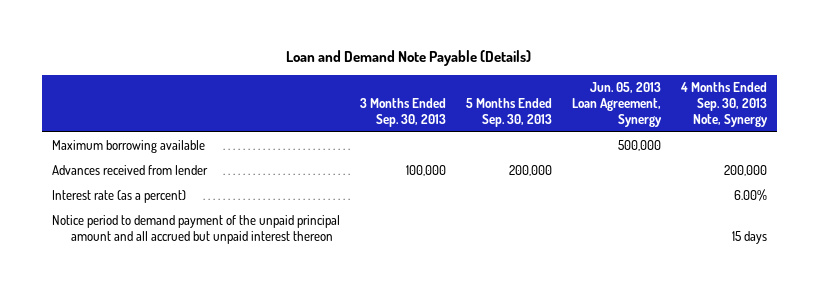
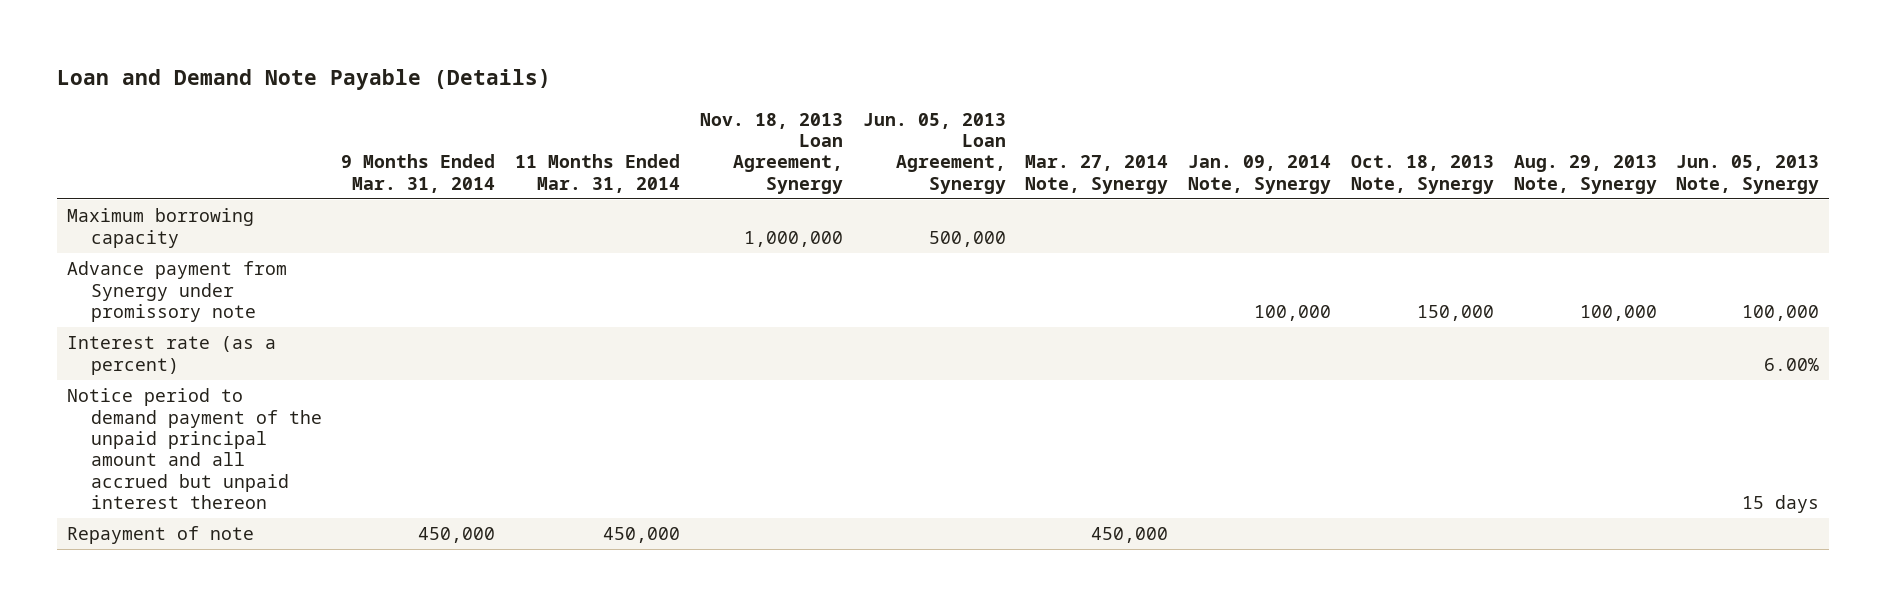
- | 3 Months Ended Sep. 30, 2013 | 5 Months Ended Sep. 30, 2013 | Jun. 05, 2013 Loan Agreement, Synergy | 4 Months Ended Sep. 30, 2013 Note, Synergy
+ | 9 Months Ended Mar. 31, 2014 | 11 Months Ended Mar. 31, 2014 | Nov. 18, 2013 Loan Agreement, Synergy | Jun. 05, 2013 Loan Agreement, Synergy | Mar. 27, 2014 Note, Synergy | Jan. 09, 2014 Note, Synergy | Oct. 18, 2013 Note, Synergy | Aug. 29, 2013 Note, Synergy | Jun. 05, 2013 Note, Synergy
- Maximum borrowing available | | | 500,000 |
- Advances received from lender | 100,000 | 200,000 | | 200,000
+ Maximum borrowing capacity | | | 1,000,000 | 500,000 | | | | |
+ Advance payment from Synergy under promissory note | | | | | | 100,000 | 150,000 | 100,000 | 100,000
+ Repayment of note | 450,000 | 450,000 | | | 450,000 | | | |

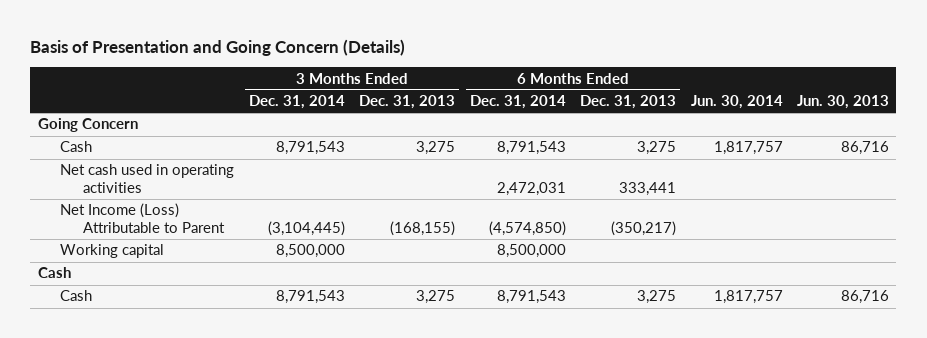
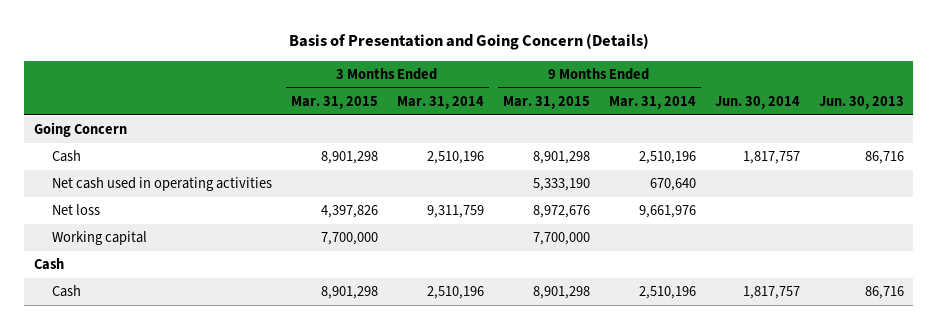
- | 3 Months Ended Dec. 31, 2014 | 3 Months Ended Dec. 31, 2013 | 6 Months Ended Dec. 31, 2014 | 6 Months Ended Dec. 31, 2013 | Jun. 30, 2014 | Jun. 30, 2013
+ | 3 Months Ended Mar. 31, 2015 | 3 Months Ended Mar. 31, 2014 | 9 Months Ended Mar. 31, 2015 | 9 Months Ended Mar. 31, 2014 | Jun. 30, 2014 | Jun. 30, 2013
- Net Income (Loss) Attributable to Parent | (3,104,445) | (168,155) | (4,574,850) | (350,217) | |
+ Net loss | 4,397,826 | 9,311,759 | 8,972,676 | 9,661,976 | |

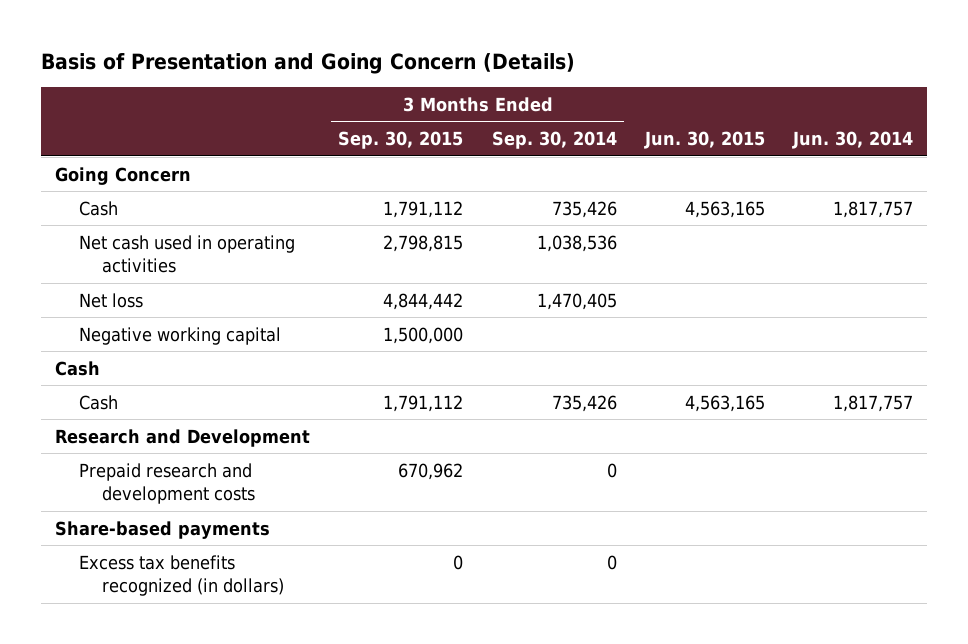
- | 3 Months Ended Mar. 31, 2015 | 3 Months Ended Mar. 31, 2014 | 9 Months Ended Mar. 31, 2015 | 9 Months Ended Mar. 31, 2014 | Jun. 30, 2014 | Jun. 30, 2013
+ | 3 Months Ended Sep. 30, 2015 | 3 Months Ended Sep. 30, 2014 | Jun. 30, 2015 | Jun. 30, 2014
- Working capital | 7,700,000 | | 7,700,000 | | |
+ Negative working capital | 1,500,000 | | |
+ Research and Development
+ Prepaid research and development costs | 670,962 | 0 | |
+ Share-based payments
+ Excess tax benefits recognized (in dollars) | 0 | 0 | |

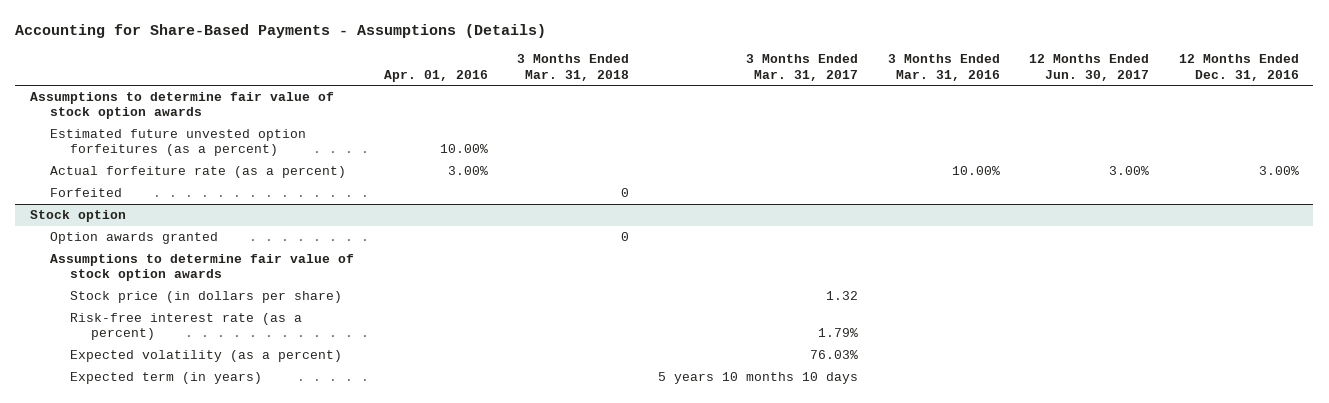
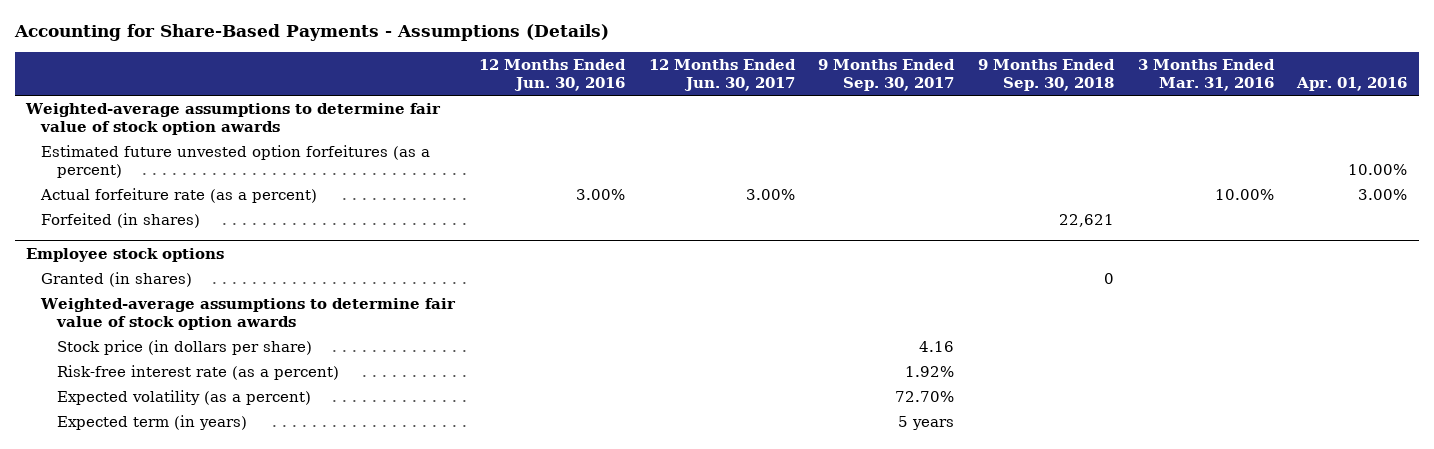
- | Apr. 01, 2016 | 3 Months Ended Mar. 31, 2018 | 3 Months Ended Mar. 31, 2017 | 3 Months Ended Mar. 31, 2016 | 12 Months Ended Jun. 30, 2017 | 12 Months Ended Dec. 31, 2016
+ | 12 Months Ended Jun. 30, 2016 | 12 Months Ended Jun. 30, 2017 | 9 Months Ended Sep. 30, 2017 | 9 Months Ended Sep. 30, 2018 | 3 Months Ended Mar. 31, 2016 | Apr. 01, 2016
- Assumptions to determine fair value of stock option awards
+ Weighted-average assumptions to determine fair value of stock option awards
- Forfeited | | 0 | | | |
- Stock option
- Option awards granted | | 0 | | | |
- Assumptions to determine fair value of stock option awards
+ Forfeited (in shares) | | | | 22,621 | |
+ Employee stock options
+ Granted (in shares) | | | | 0 | |
+ Weighted-average assumptions to determine fair value of stock option awards

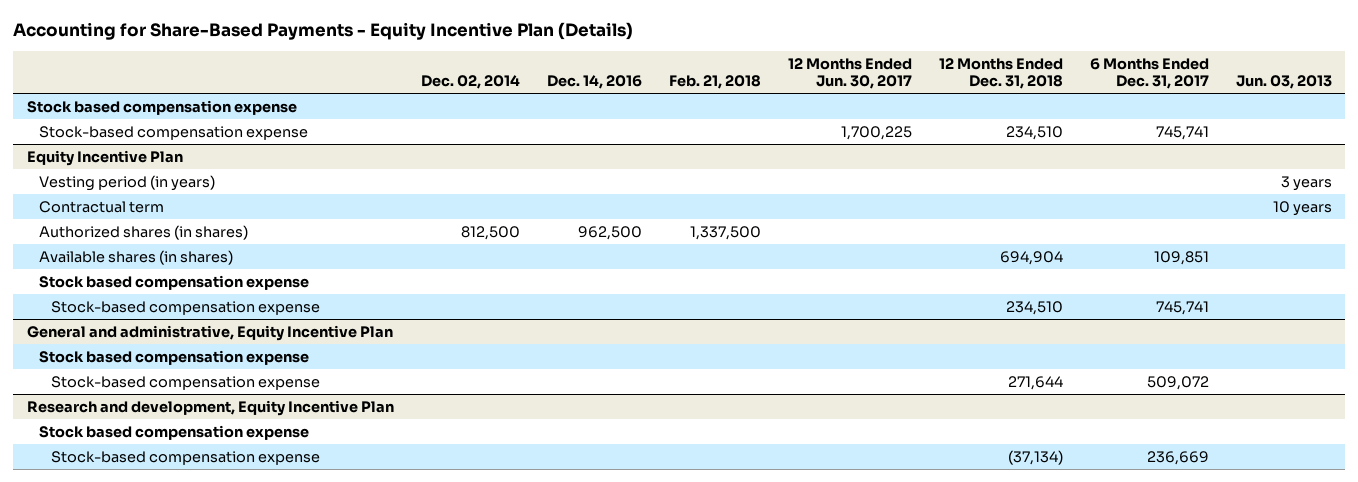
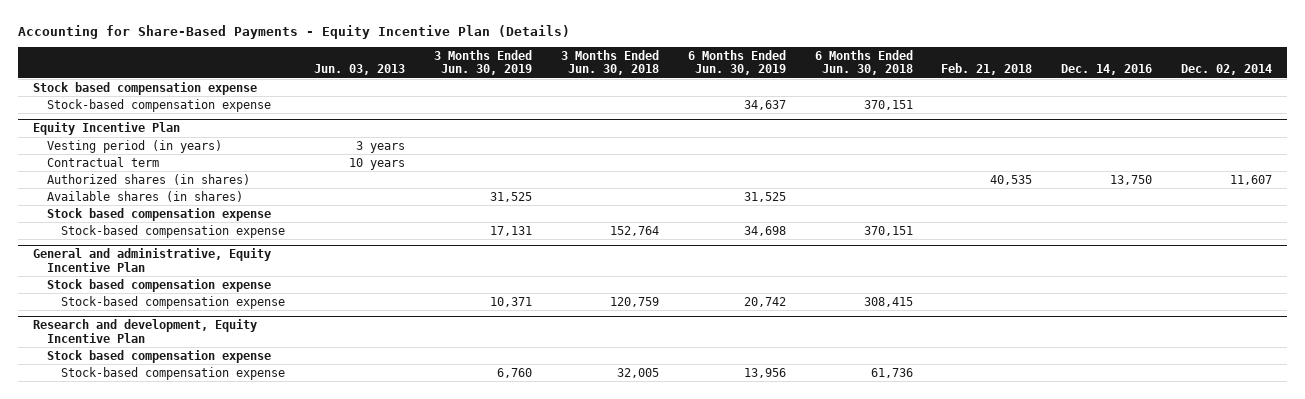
- | Dec. 02, 2014 | Dec. 14, 2016 | Feb. 21, 2018 | 12 Months Ended Jun. 30, 2017 | 12 Months Ended Dec. 31, 2018 | 6 Months Ended Dec. 31, 2017 | Jun. 03, 2013
+ | Jun. 03, 2013 | 3 Months Ended Jun. 30, 2019 | 3 Months Ended Jun. 30, 2018 | 6 Months Ended Jun. 30, 2019 | 6 Months Ended Jun. 30, 2018 | Feb. 21, 2018 | Dec. 14, 2016 | Dec. 02, 2014
@ Equity Incentive Plan
- Authorized shares (in shares) | 812,500 | 962,500 | 1,337,500 | | | |
+ Authorized shares (in shares) | | | | | | 40,535 | 13,750 | 11,607

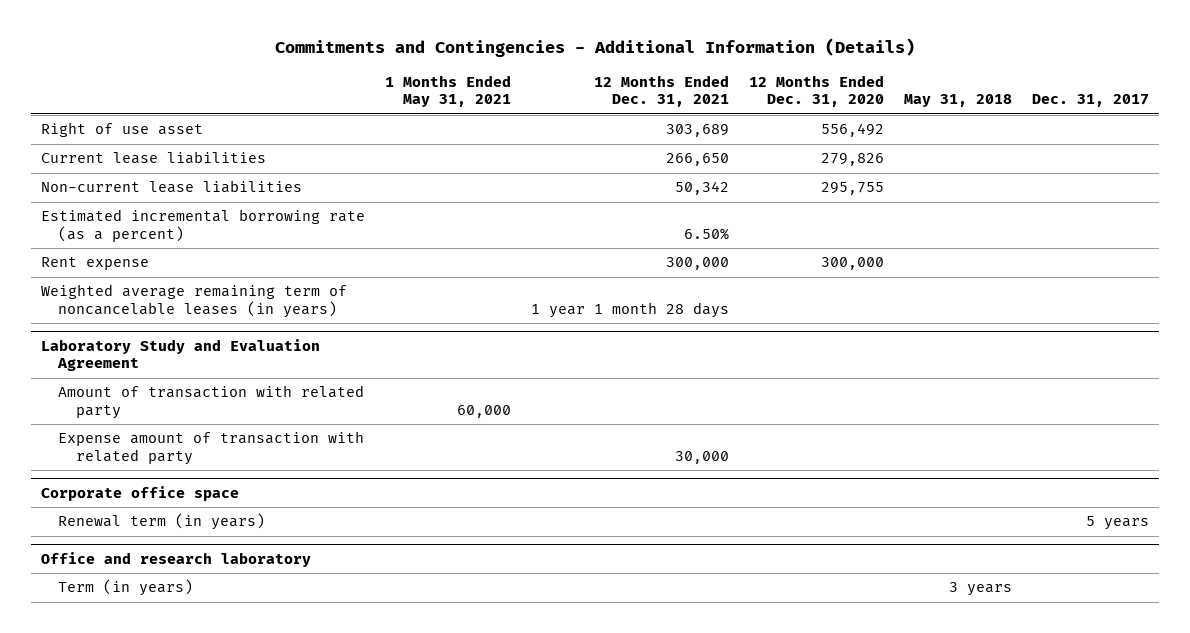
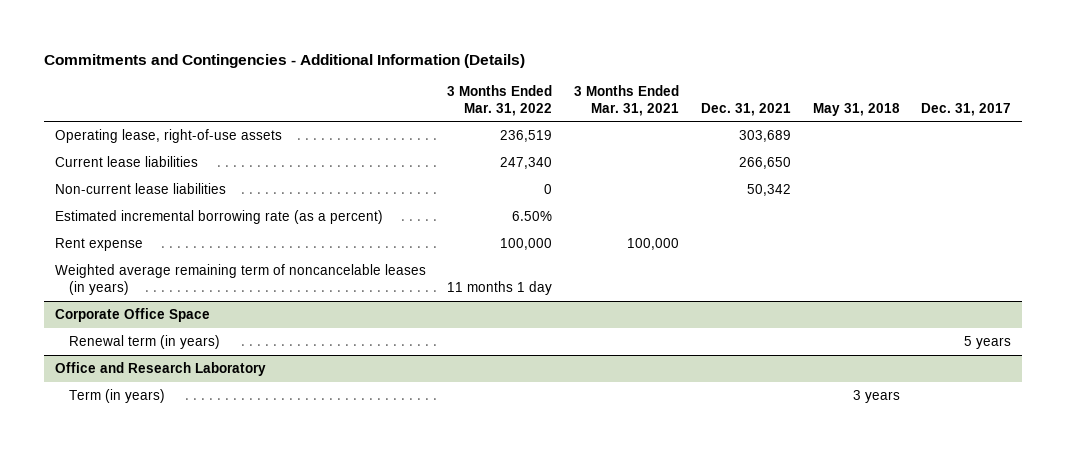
- | 1 Months Ended May 31, 2021 | 12 Months Ended Dec. 31, 2021 | 12 Months Ended Dec. 31, 2020 | May 31, 2018 | Dec. 31, 2017
+ | 3 Months Ended Mar. 31, 2022 | 3 Months Ended Mar. 31, 2021 | Dec. 31, 2021 | May 31, 2018 | Dec. 31, 2017
- Right of use asset | | 303,689 | 556,492 | |
+ Operating lease, right-of-use assets | 236,519 | | 303,689 | |
- Laboratory Study and Evaluation Agreement
- Amount of transaction with related party | 60,000 | | | |
- Expense amount of transaction with related party | | 30,000 | | |
- Corporate office space
+ Corporate Office Space
- Office and research laboratory
+ Office and Research Laboratory

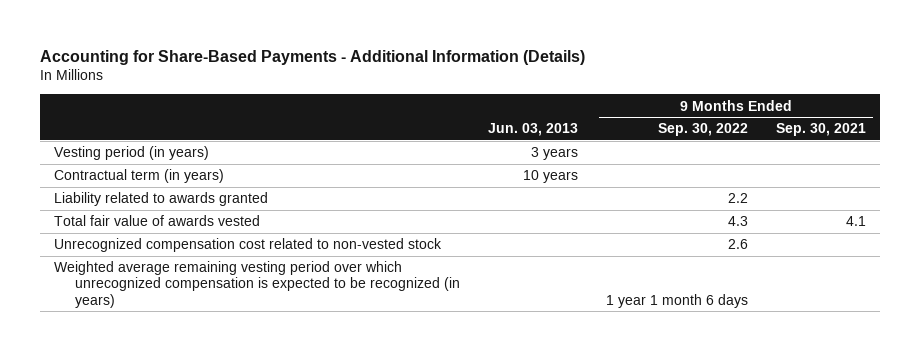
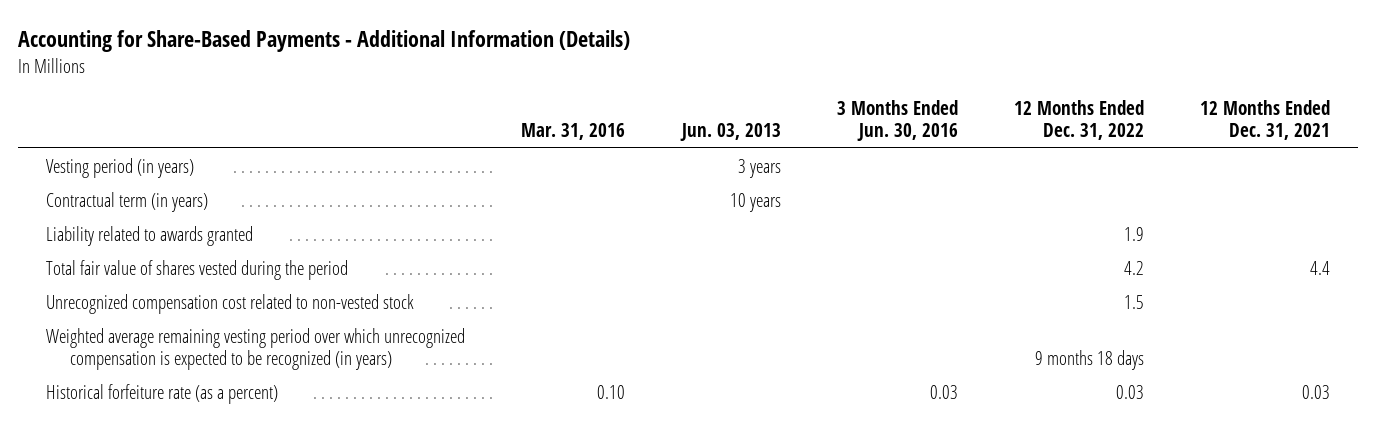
- | Jun. 03, 2013 | 9 Months Ended Sep. 30, 2022 | 9 Months Ended Sep. 30, 2021
+ | Mar. 31, 2016 | Jun. 03, 2013 | 3 Months Ended Jun. 30, 2016 | 12 Months Ended Dec. 31, 2022 | 12 Months Ended Dec. 31, 2021
- Total fair value of awards vested | | 4.3 | 4.1
+ Total fair value of shares vested during the period | | | | 4.2 | 4.4
+ Historical forfeiture rate (as a percent) | 0.10 | | 0.03 | 0.03 | 0.03

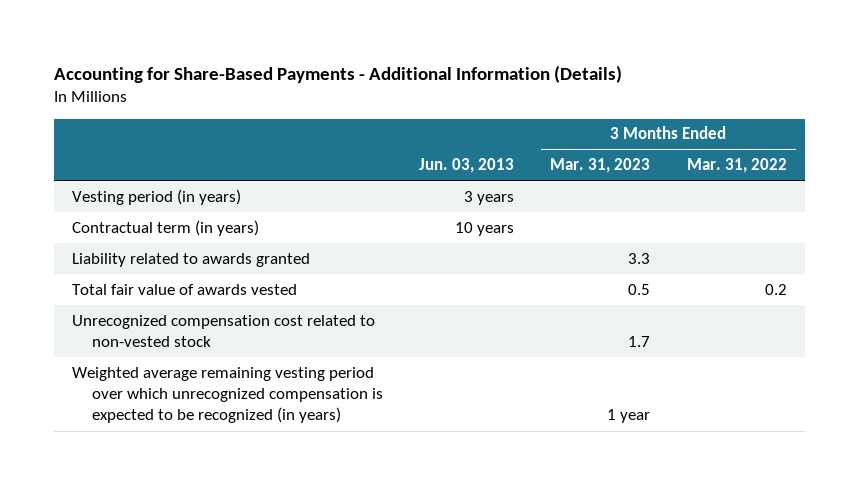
- | Mar. 31, 2016 | Jun. 03, 2013 | 3 Months Ended Jun. 30, 2016 | 12 Months Ended Dec. 31, 2022 | 12 Months Ended Dec. 31, 2021
+ | Jun. 03, 2013 | 3 Months Ended Mar. 31, 2023 | 3 Months Ended Mar. 31, 2022
- Total fair value of shares vested during the period | | | | 4.2 | 4.4
+ Total fair value of awards vested | | 0.5 | 0.2
- Historical forfeiture rate (as a percent) | 0.10 | | 0.03 | 0.03 | 0.03

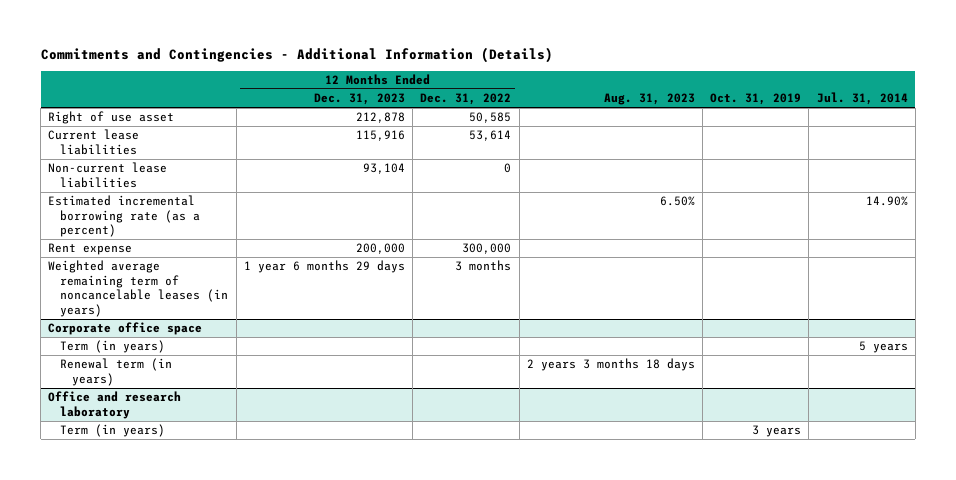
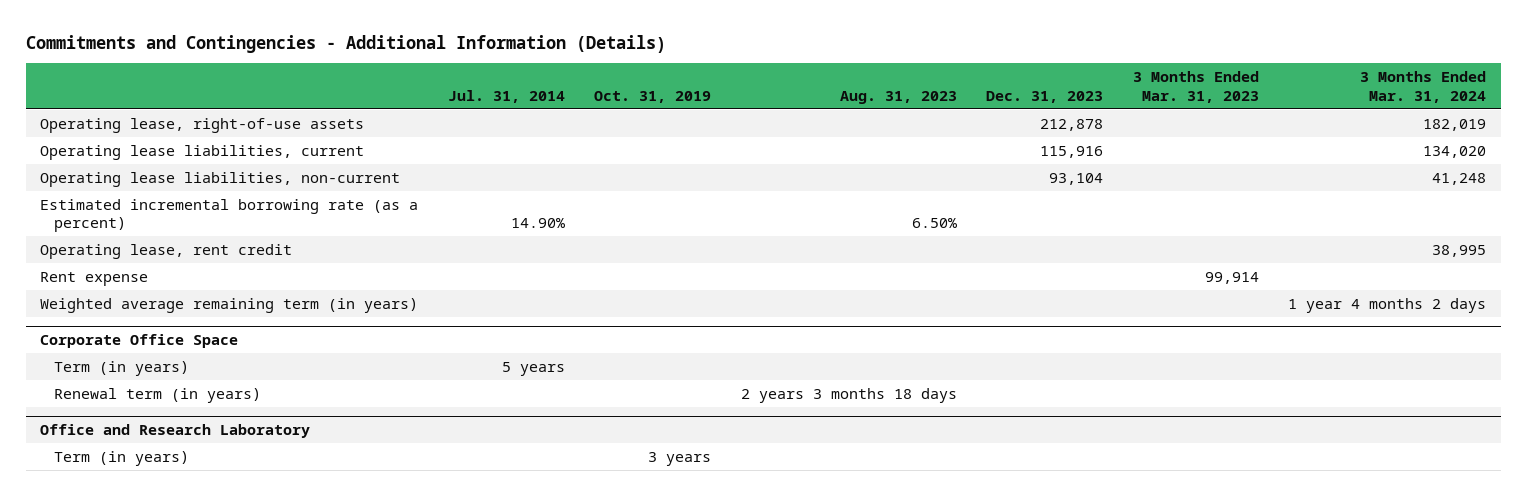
- | 12 Months Ended Dec. 31, 2023 | 12 Months Ended Dec. 31, 2022 | Aug. 31, 2023 | Oct. 31, 2019 | Jul. 31, 2014
+ | Jul. 31, 2014 | Oct. 31, 2019 | Aug. 31, 2023 | Dec. 31, 2023 | 3 Months Ended Mar. 31, 2023 | 3 Months Ended Mar. 31, 2024
- Right of use asset | 212,878 | 50,585 | | |
- Current lease liabilities | 115,916 | 53,614 | | |
- Non-current lease liabilities | 93,104 | 0 | | |
+ Operating lease, right-of-use assets | | | | 212,878 | | 182,019
+ Operating lease liabilities, current | | | | 115,916 | | 134,020
+ Operating lease liabilities, non-current | | | | 93,104 | | 41,248
+ Operating lease, rent credit | | | | | | 38,995
- Weighted average remaining term of noncancelable leases (in years) | 1 year 6 months 29 days | 3 months | | |
- Corporate office space
+ Weighted average remaining term (in years) | | | | | | 1 year 4 months 2 days
+ Corporate Office Space
- Office and research laboratory
+ Office and Research Laboratory

